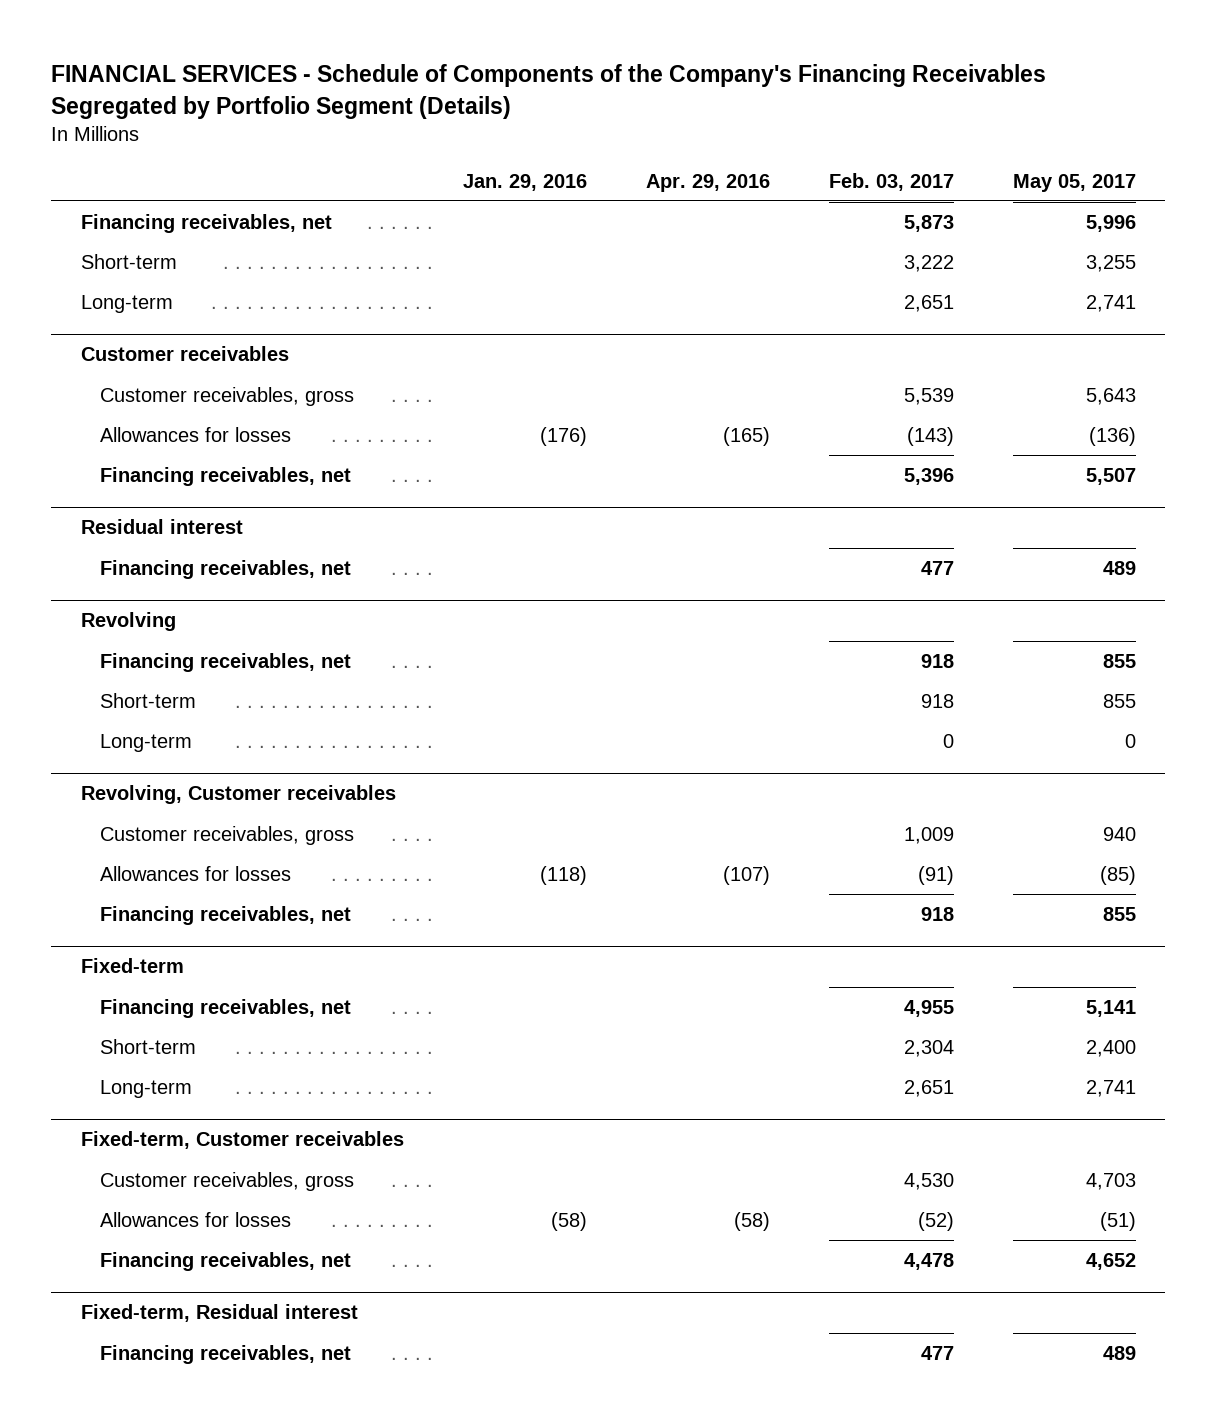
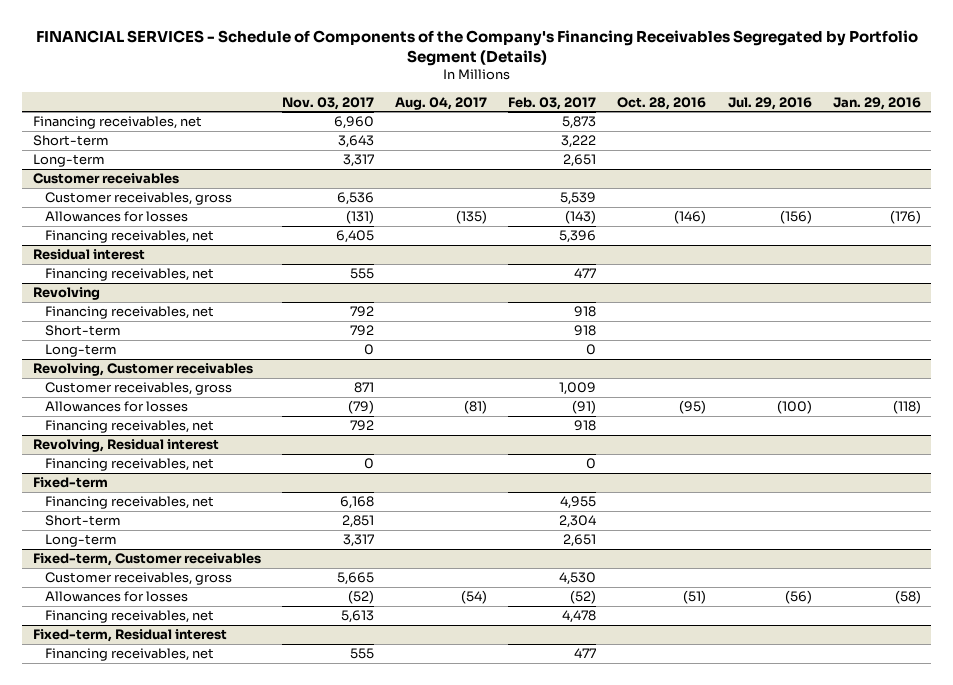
- | Jan. 29, 2016 | Apr. 29, 2016 | Feb. 03, 2017 | May 05, 2017
+ | Nov. 03, 2017 | Aug. 04, 2017 | Feb. 03, 2017 | Oct. 28, 2016 | Jul. 29, 2016 | Jan. 29, 2016
+ Revolving, Residual interest
+ Financing receivables, net | 0 | | 0 | | |

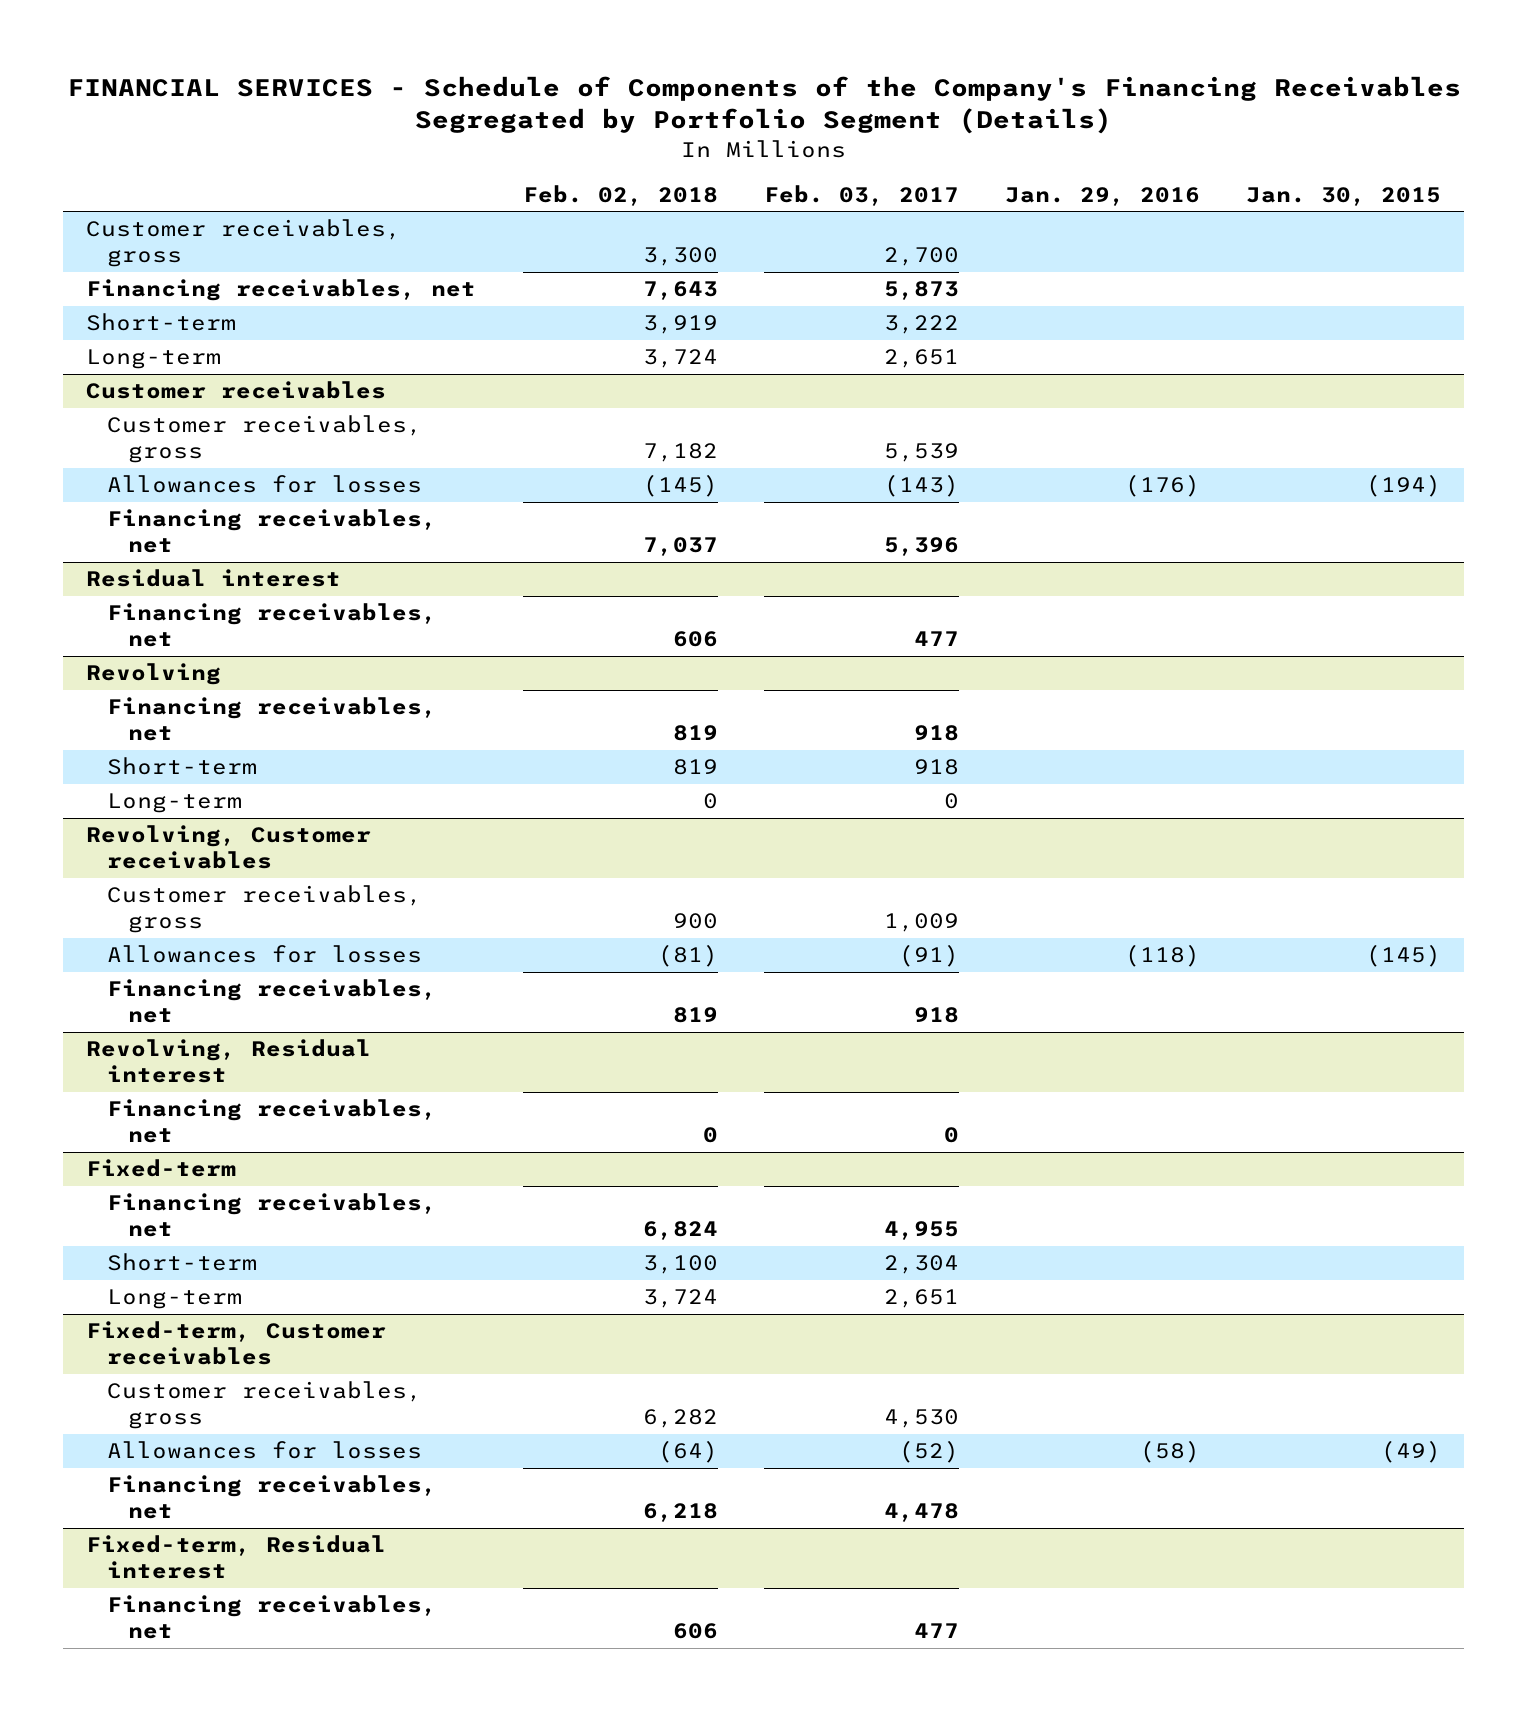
- | Nov. 03, 2017 | Aug. 04, 2017 | Feb. 03, 2017 | Oct. 28, 2016 | Jul. 29, 2016 | Jan. 29, 2016
+ | Feb. 02, 2018 | Feb. 03, 2017 | Jan. 29, 2016 | Jan. 30, 2015
+ Customer receivables, gross | 3,300 | 2,700 | |

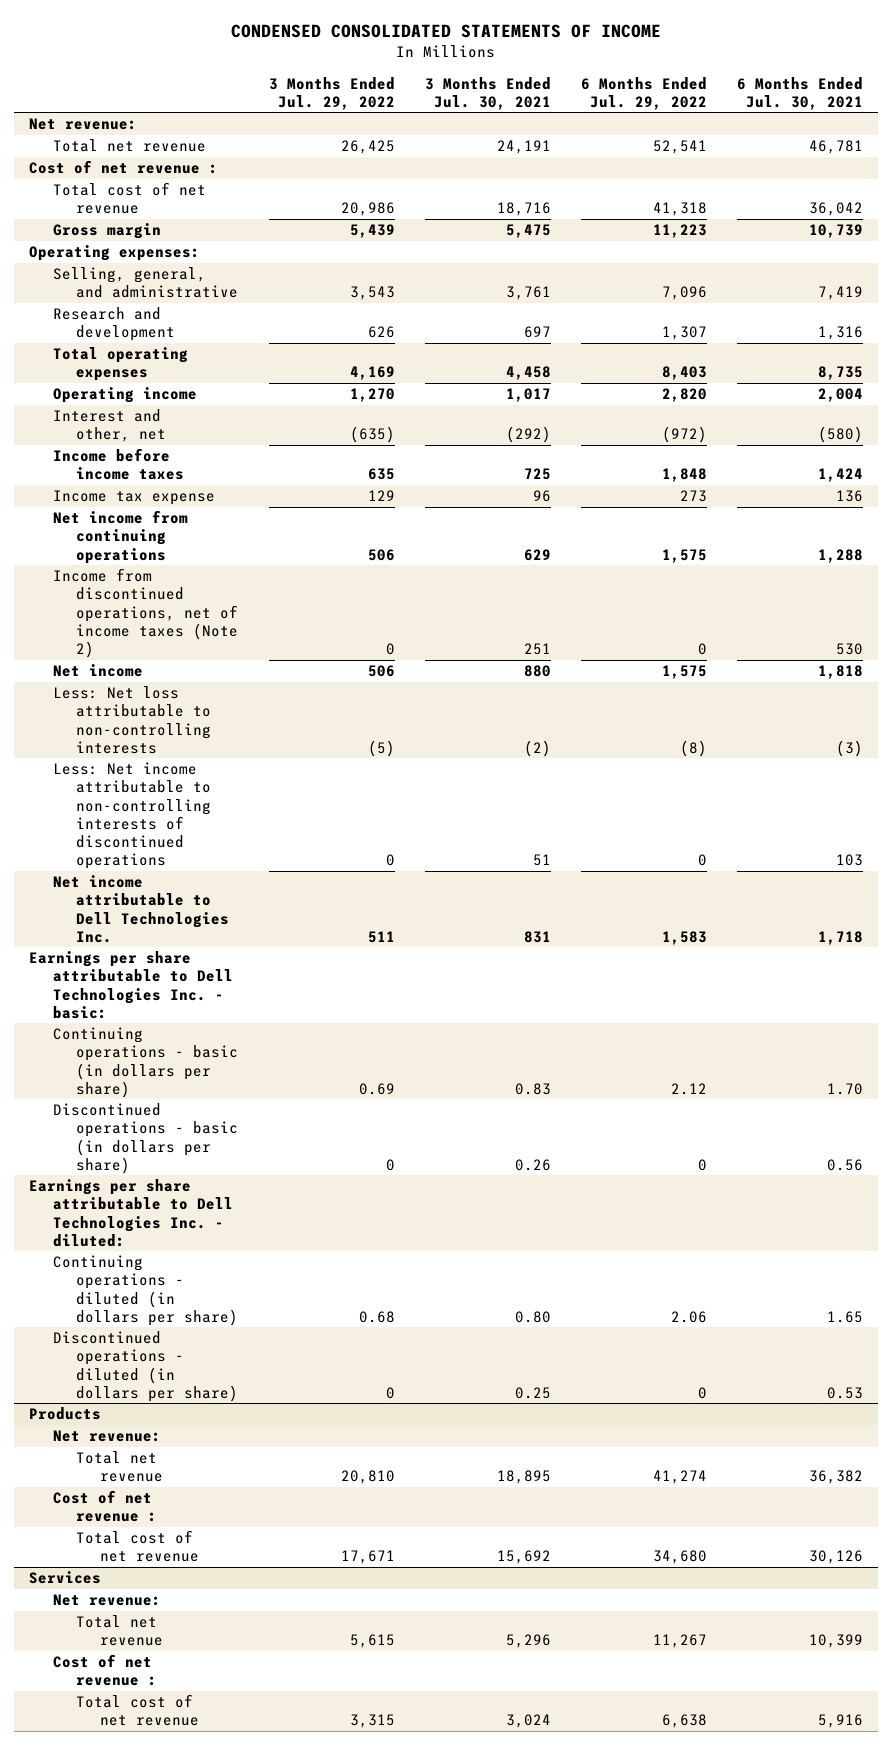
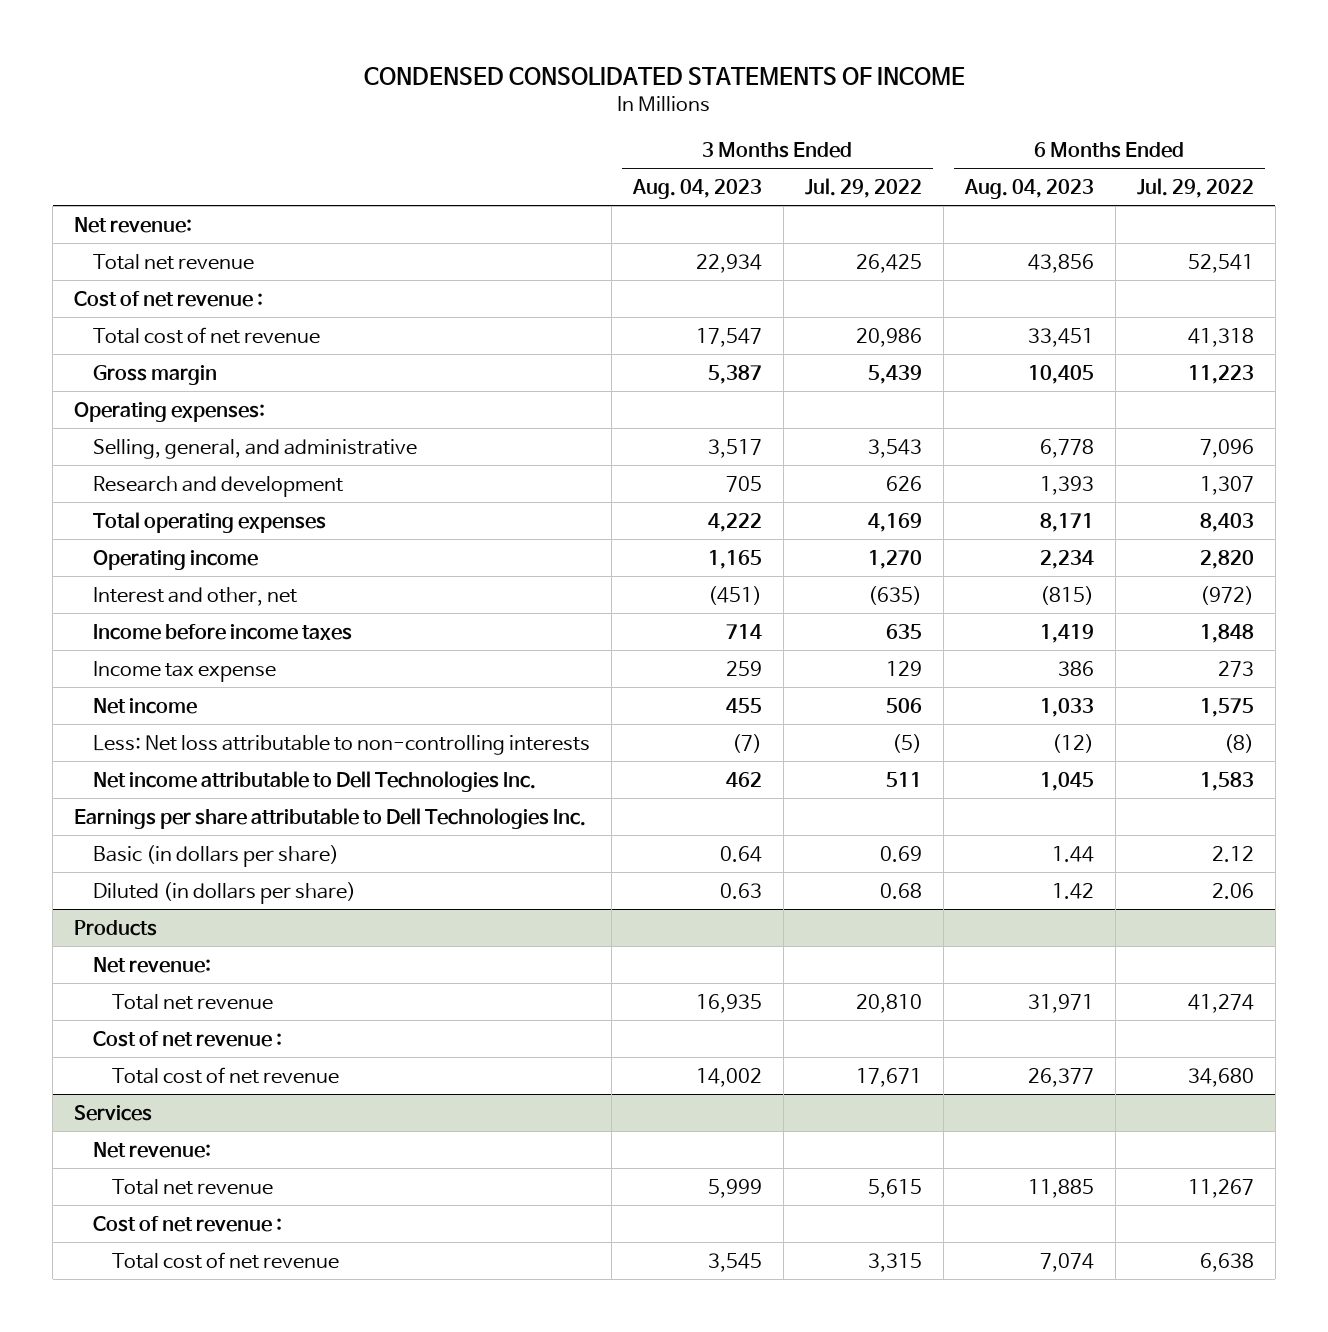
- | 3 Months Ended Jul. 29, 2022 | 3 Months Ended Jul. 30, 2021 | 6 Months Ended Jul. 29, 2022 | 6 Months Ended Jul. 30, 2021
+ | 3 Months Ended Aug. 04, 2023 | 3 Months Ended Jul. 29, 2022 | 6 Months Ended Aug. 04, 2023 | 6 Months Ended Jul. 29, 2022
- Net income from continuing operations | 506 | 629 | 1,575 | 1,288
- Income from discontinued operations, net of income taxes (Note 2) | 0 | 251 | 0 | 530
- Less: Net income attributable to non-controlling interests of discontinued operations | 0 | 51 | 0 | 103
- Earnings per share attributable to Dell Technologies Inc. - basic:
- Continuing operations - basic (in dollars per share) | 0.69 | 0.83 | 2.12 | 1.70
- Discontinued operations - basic (in dollars per share) | 0 | 0.26 | 0 | 0.56
- Earnings per share attributable to Dell Technologies Inc. - diluted:
- Continuing operations - diluted (in dollars per share) | 0.68 | 0.80 | 2.06 | 1.65
- Discontinued operations - diluted (in dollars per share) | 0 | 0.25 | 0 | 0.53
+ Earnings per share attributable to Dell Technologies Inc.
+ Basic (in dollars per share) | 0.64 | 0.69 | 1.44 | 2.12
+ Diluted (in dollars per share) | 0.63 | 0.68 | 1.42 | 2.06

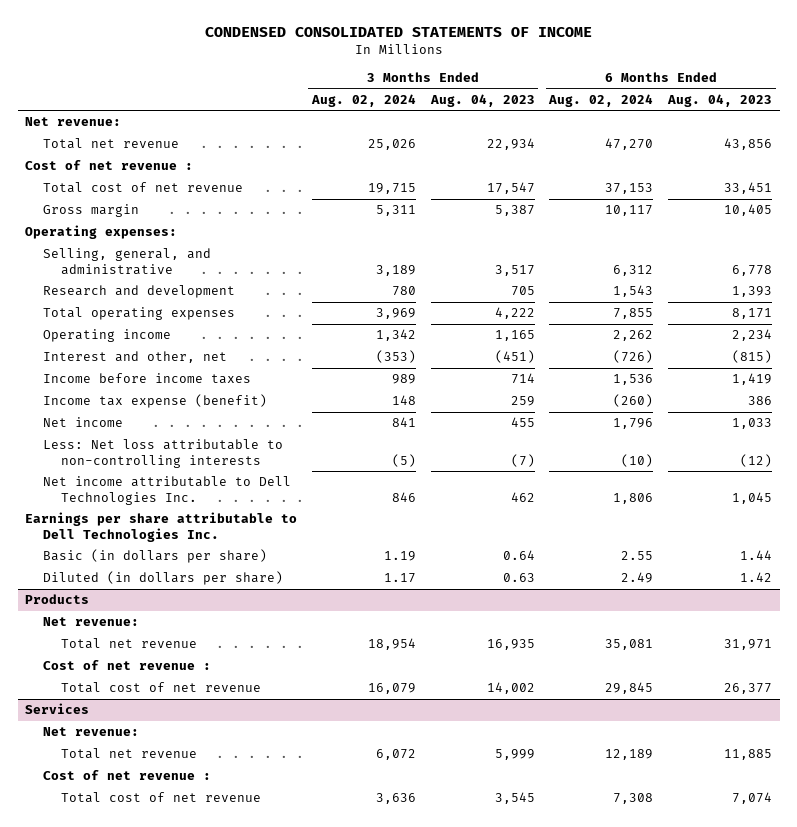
- | 3 Months Ended Aug. 04, 2023 | 3 Months Ended Jul. 29, 2022 | 6 Months Ended Aug. 04, 2023 | 6 Months Ended Jul. 29, 2022
+ | 3 Months Ended Aug. 02, 2024 | 3 Months Ended Aug. 04, 2023 | 6 Months Ended Aug. 02, 2024 | 6 Months Ended Aug. 04, 2023
- Income tax expense | 259 | 129 | 386 | 273
+ Income tax expense (benefit) | 148 | 259 | (260) | 386

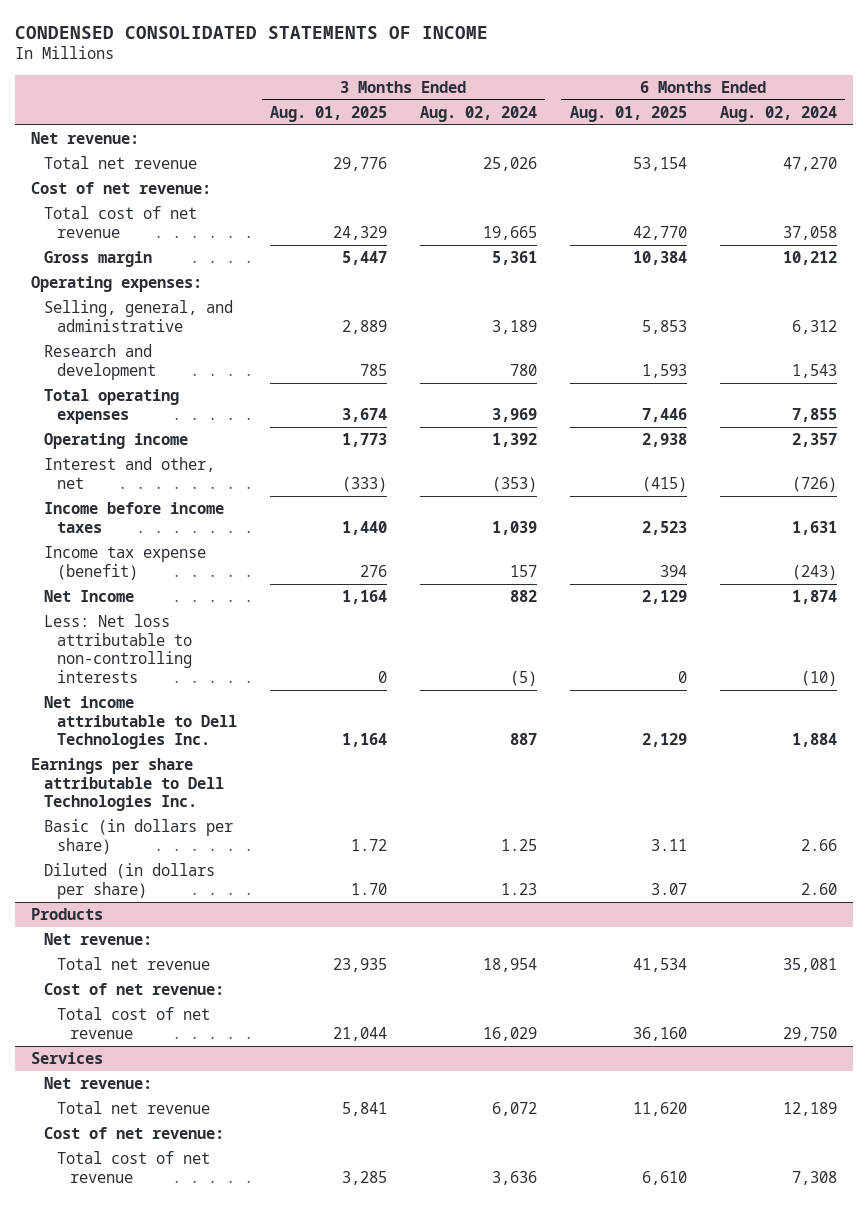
- | 3 Months Ended Aug. 02, 2024 | 3 Months Ended Aug. 04, 2023 | 6 Months Ended Aug. 02, 2024 | 6 Months Ended Aug. 04, 2023
+ | 3 Months Ended Aug. 01, 2025 | 3 Months Ended Aug. 02, 2024 | 6 Months Ended Aug. 01, 2025 | 6 Months Ended Aug. 02, 2024
- Cost of net revenue :
- Total cost of net revenue | 19,715 | 17,547 | 37,153 | 33,451
- Gross margin | 5,311 | 5,387 | 10,117 | 10,405
+ Cost of net revenue:
+ Total cost of net revenue | 24,329 | 19,665 | 42,770 | 37,058
+ Gross margin | 5,447 | 5,361 | 10,384 | 10,212
- Operating income | 1,342 | 1,165 | 2,262 | 2,234
+ Operating income | 1,773 | 1,392 | 2,938 | 2,357
- Income before income taxes | 989 | 714 | 1,536 | 1,419
- Income tax expense (benefit) | 148 | 259 | (260) | 386
- Net income | 841 | 455 | 1,796 | 1,033
+ Income before income taxes | 1,440 | 1,039 | 2,523 | 1,631
+ Income tax expense (benefit) | 276 | 157 | 394 | (243)
+ Net Income | 1,164 | 882 | 2,129 | 1,874
- Net income attributable to Dell Technologies Inc. | 846 | 462 | 1,806 | 1,045
+ Net income attributable to Dell Technologies Inc. | 1,164 | 887 | 2,129 | 1,884
- Basic (in dollars per share) | 1.19 | 0.64 | 2.55 | 1.44
- Diluted (in dollars per share) | 1.17 | 0.63 | 2.49 | 1.42
+ Basic (in dollars per share) | 1.72 | 1.25 | 3.11 | 2.66
+ Diluted (in dollars per share) | 1.70 | 1.23 | 3.07 | 2.60
@ Products
- Cost of net revenue :
- Total cost of net revenue | 16,079 | 14,002 | 29,845 | 26,377
+ Cost of net revenue:
+ Total cost of net revenue | 21,044 | 16,029 | 36,160 | 29,750
@ Services
- Cost of net revenue :
+ Cost of net revenue:

